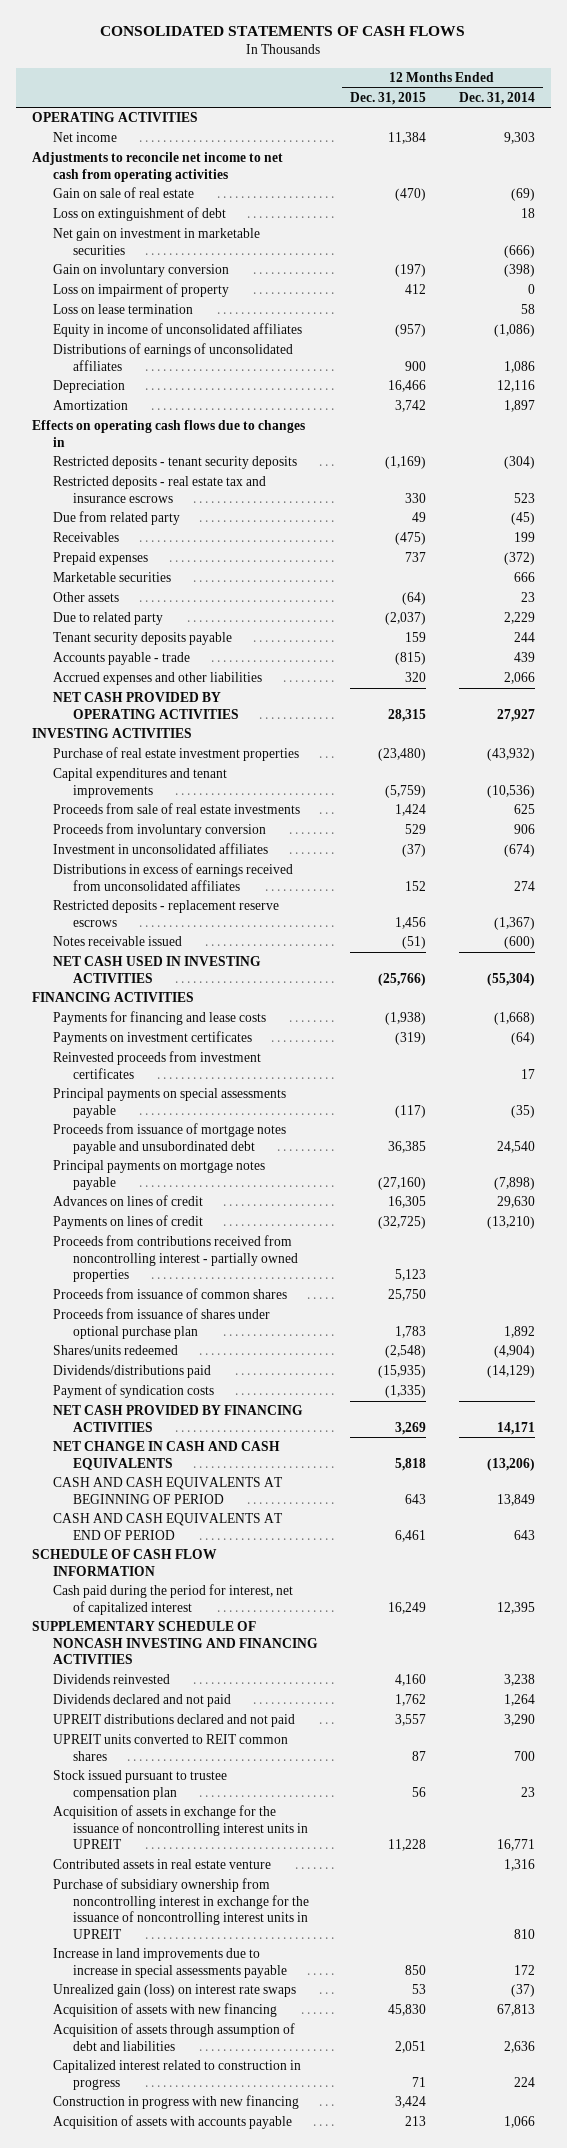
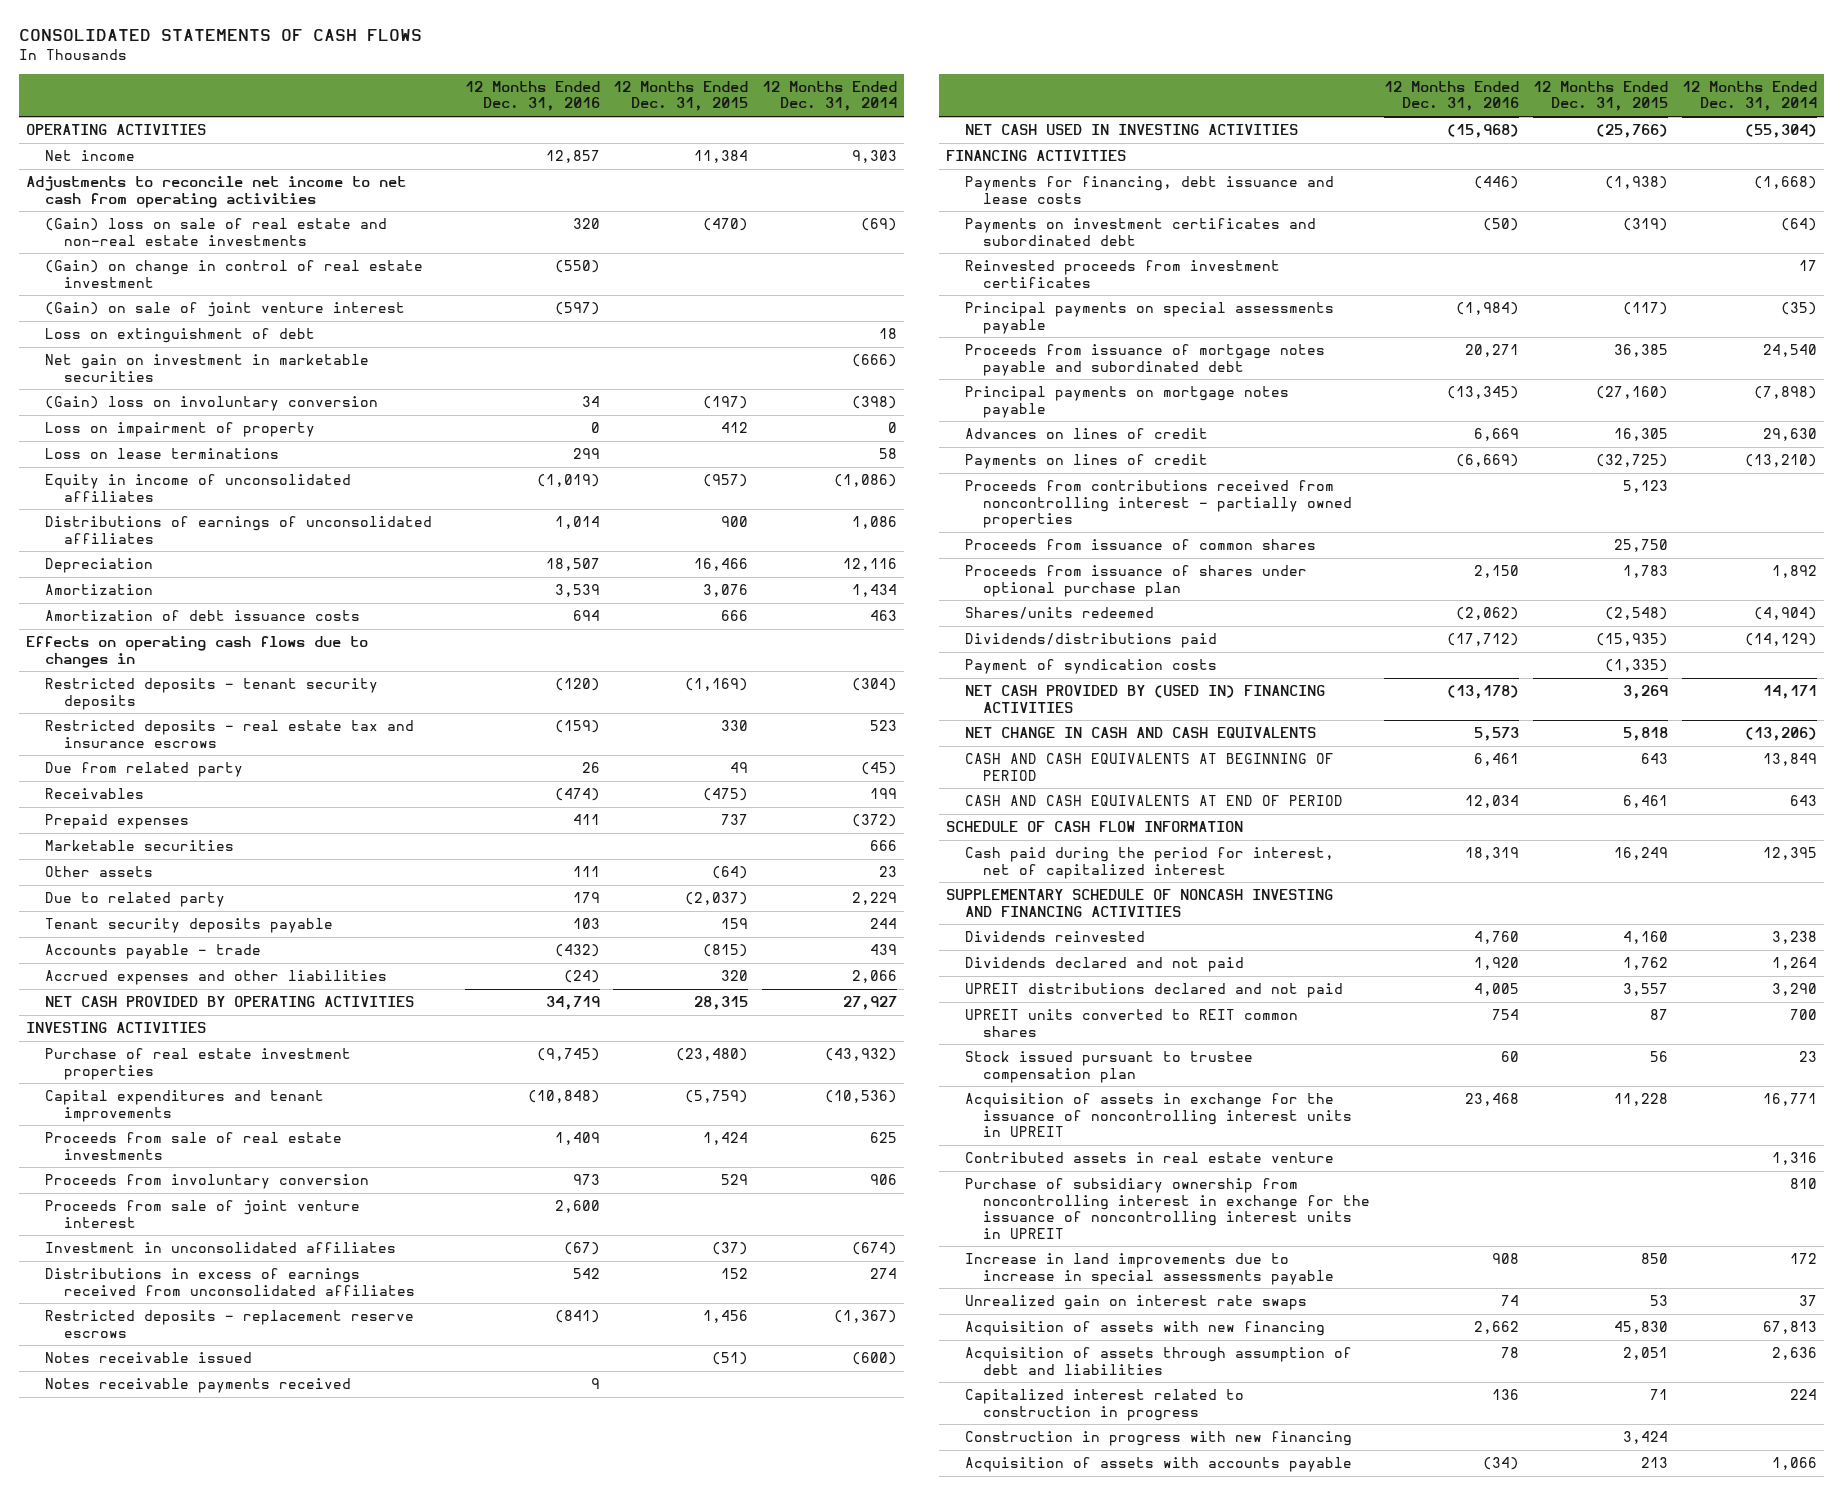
- | 12 Months Ended Dec. 31, 2015 | 12 Months Ended Dec. 31, 2014
+ | 12 Months Ended Dec. 31, 2016 | 12 Months Ended Dec. 31, 2015 | 12 Months Ended Dec. 31, 2014
- Gain on sale of real estate | (470) | (69)
+ (Gain) loss on sale of real estate and non-real estate investments | 320 | (470) | (69)
+ (Gain) on change in control of real estate investment | (550) | |
+ (Gain) on sale of joint venture interest | (597) | |
- Gain on involuntary conversion | (197) | (398)
+ (Gain) loss on involuntary conversion | 34 | (197) | (398)
- Loss on lease termination | | 58
+ Loss on lease terminations | 299 | | 58
- Amortization | 3,742 | 1,897
+ Amortization | 3,539 | 3,076 | 1,434
+ Amortization of debt issuance costs | 694 | 666 | 463
+ Proceeds from sale of joint venture interest | 2,600 | |
+ Notes receivable payments received | 9 | |
- Payments for financing and lease costs | (1,938) | (1,668)
- Payments on investment certificates | (319) | (64)
+ Payments for financing, debt issuance and lease costs | (446) | (1,938) | (1,668)
+ Payments on investment certificates and subordinated debt | (50) | (319) | (64)
- Proceeds from issuance of mortgage notes payable and unsubordinated debt | 36,385 | 24,540
+ Proceeds from issuance of mortgage notes payable and subordinated debt | 20,271 | 36,385 | 24,540
- NET CASH PROVIDED BY FINANCING ACTIVITIES | 3,269 | 14,171
+ NET CASH PROVIDED BY (USED IN) FINANCING ACTIVITIES | (13,178) | 3,269 | 14,171
- Unrealized gain (loss) on interest rate swaps | 53 | (37)
+ Unrealized gain on interest rate swaps | 74 | 53 | 37

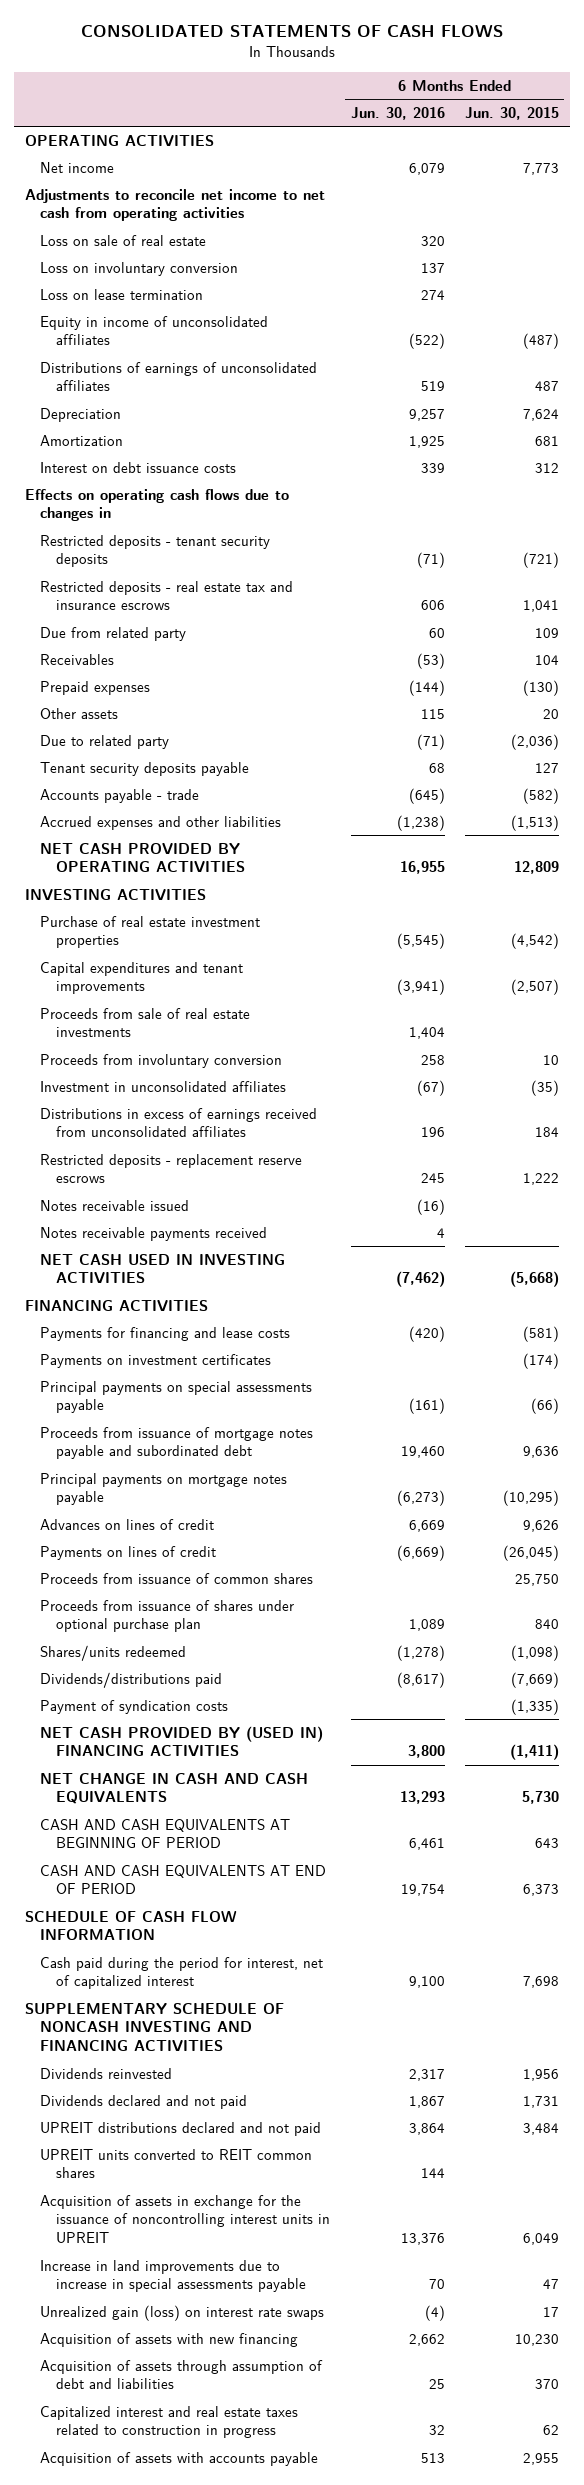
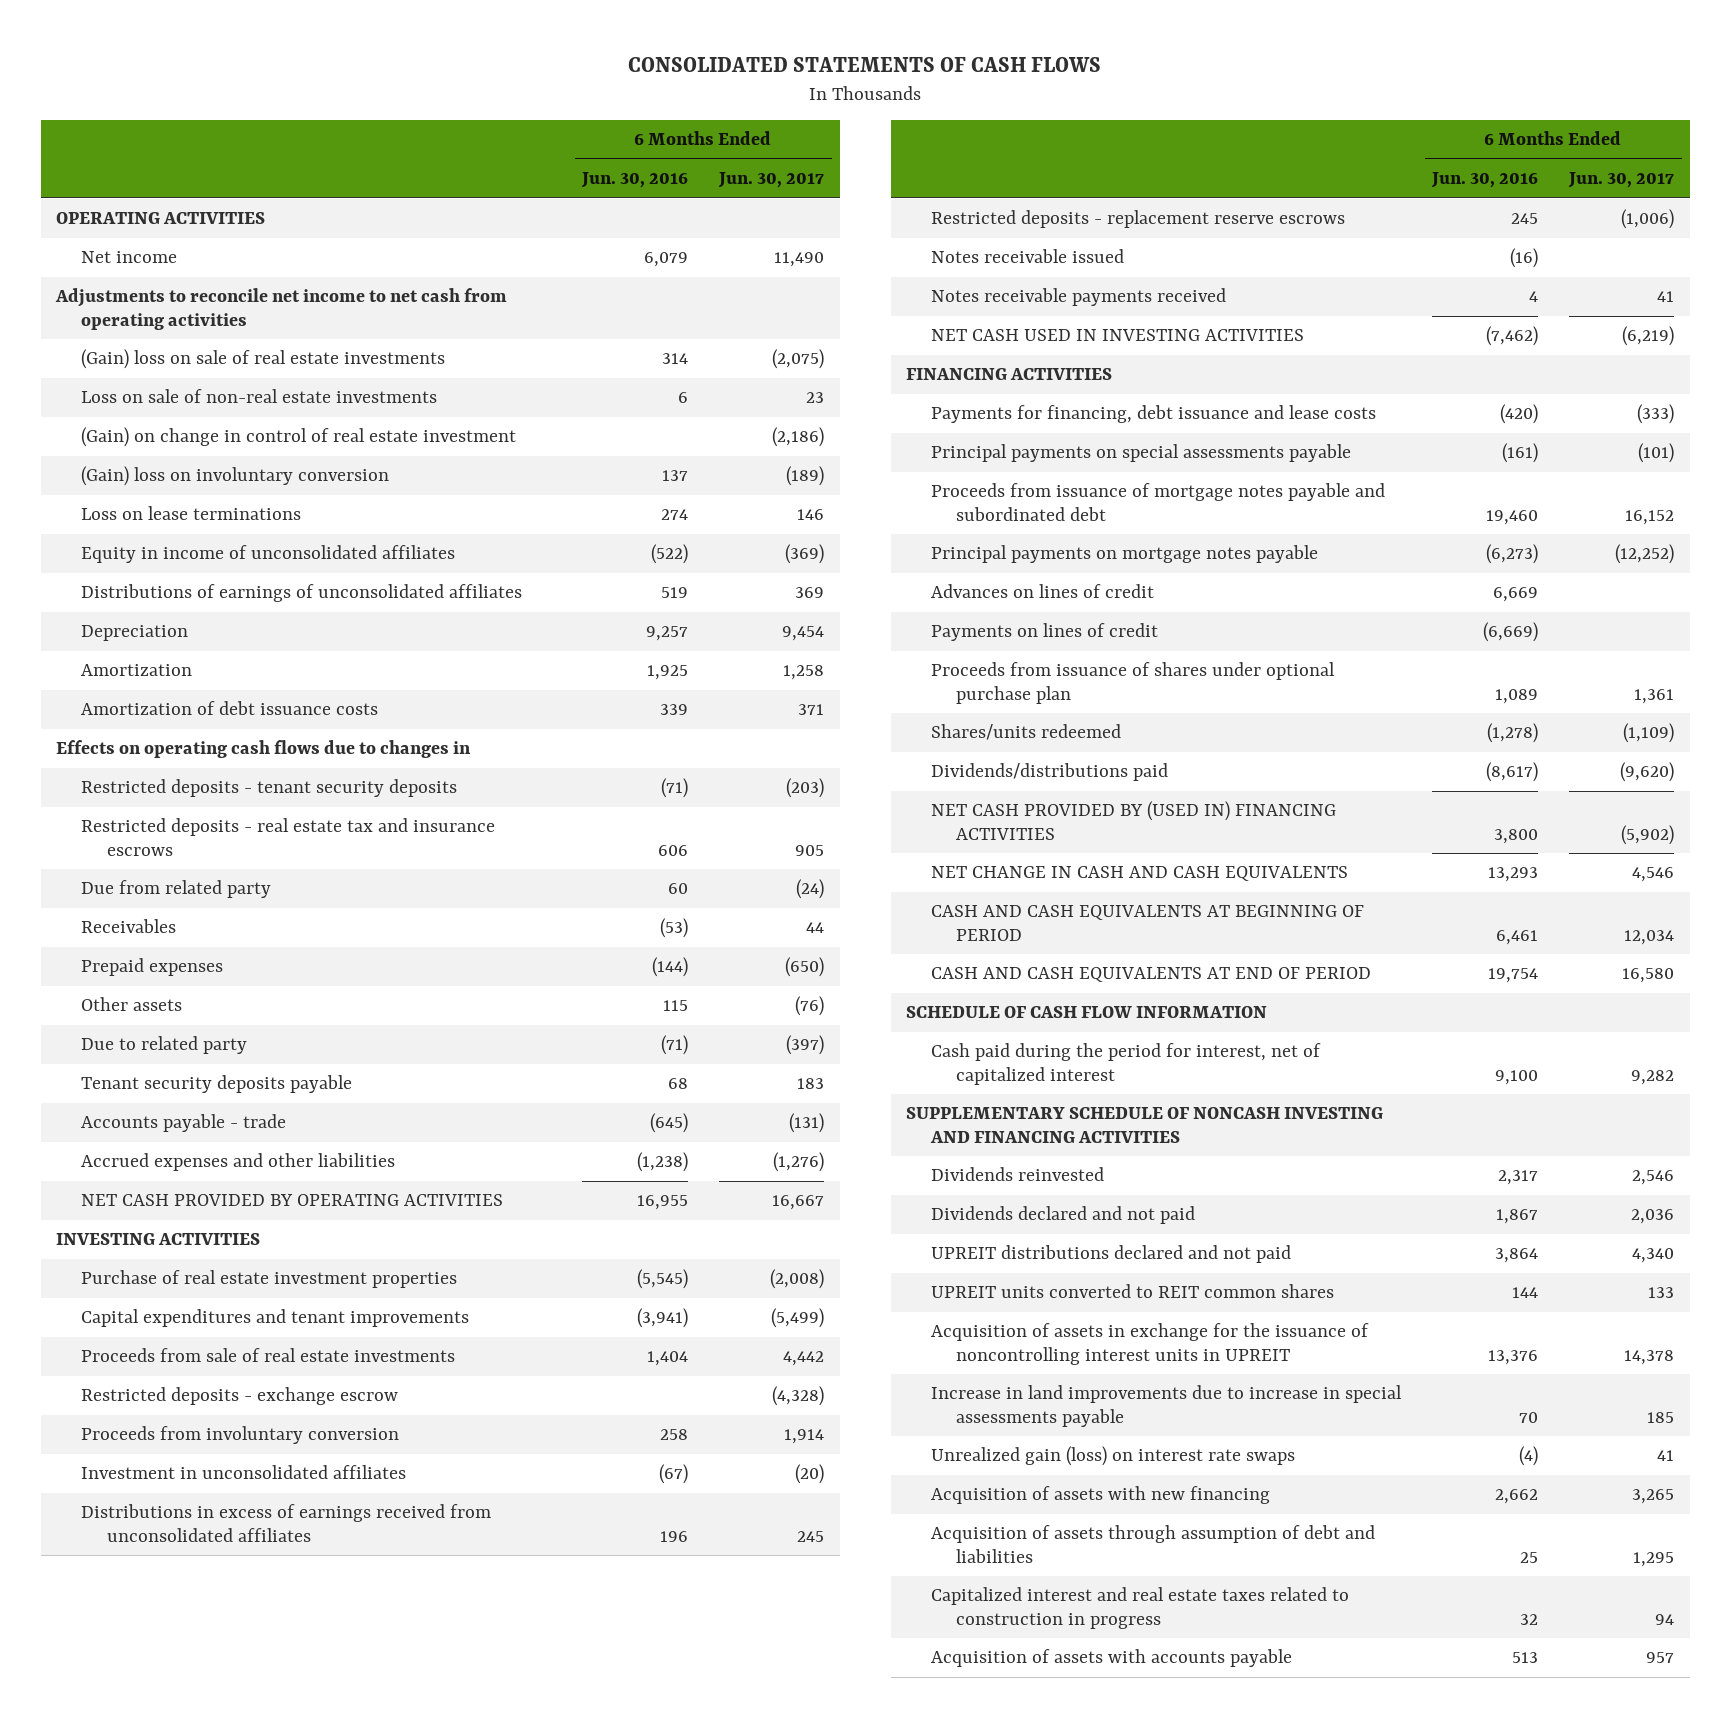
- | 6 Months Ended Jun. 30, 2016 | 6 Months Ended Jun. 30, 2015
+ | 6 Months Ended Jun. 30, 2016 | 6 Months Ended Jun. 30, 2017
- Loss on sale of real estate | 320 |
- Loss on involuntary conversion | 137 |
- Loss on lease termination | 274 |
+ (Gain) loss on sale of real estate investments | 314 | (2,075)
+ Loss on sale of non-real estate investments | 6 | 23
+ (Gain) on change in control of real estate investment | | (2,186)
+ (Gain) loss on involuntary conversion | 137 | (189)
+ Loss on lease terminations | 274 | 146
- Interest on debt issuance costs | 339 | 312
+ Amortization of debt issuance costs | 339 | 371
+ Restricted deposits - exchange escrow | | (4,328)
- Payments for financing and lease costs | (420) | (581)
- Payments on investment certificates | | (174)
+ Payments for financing, debt issuance and lease costs | (420) | (333)
- Proceeds from issuance of common shares | | 25,750
- Payment of syndication costs | | (1,335)

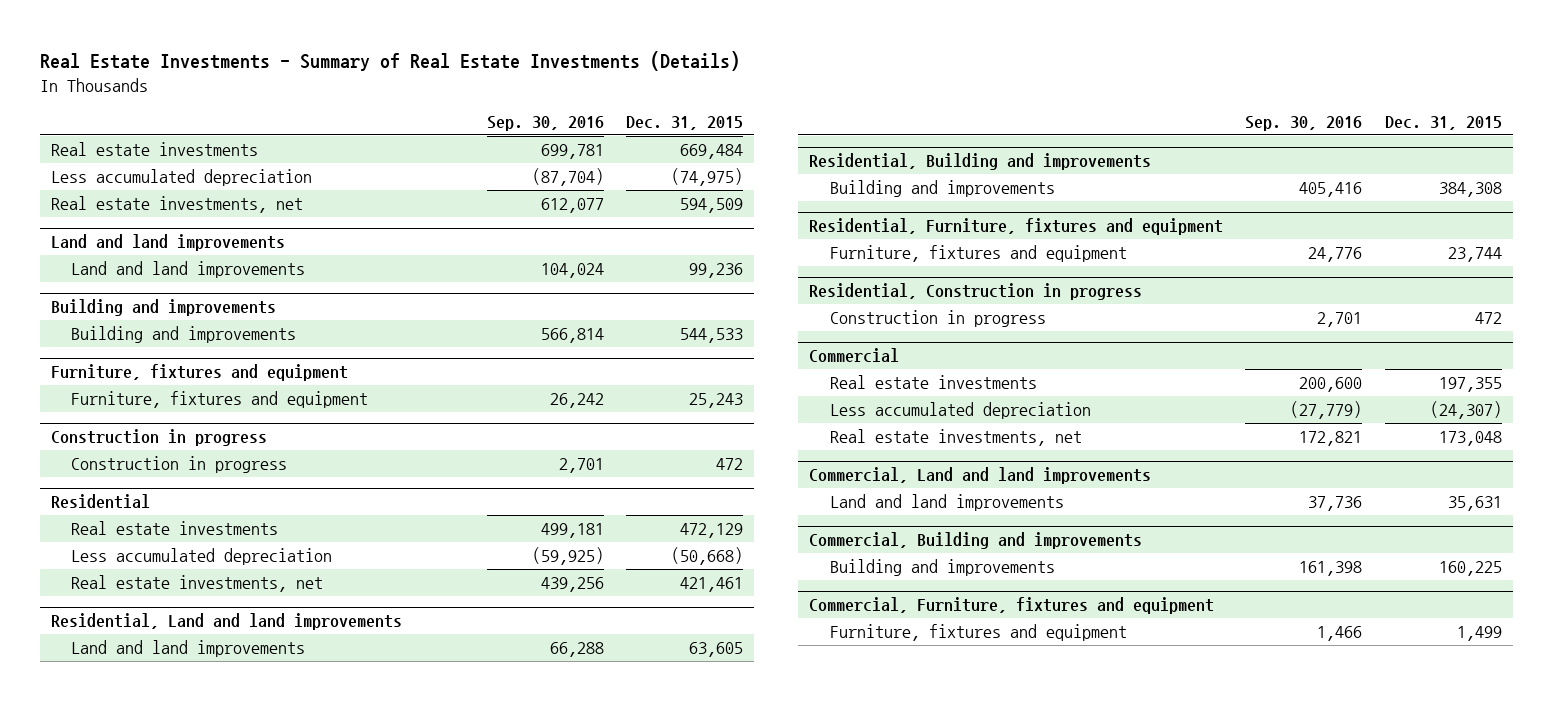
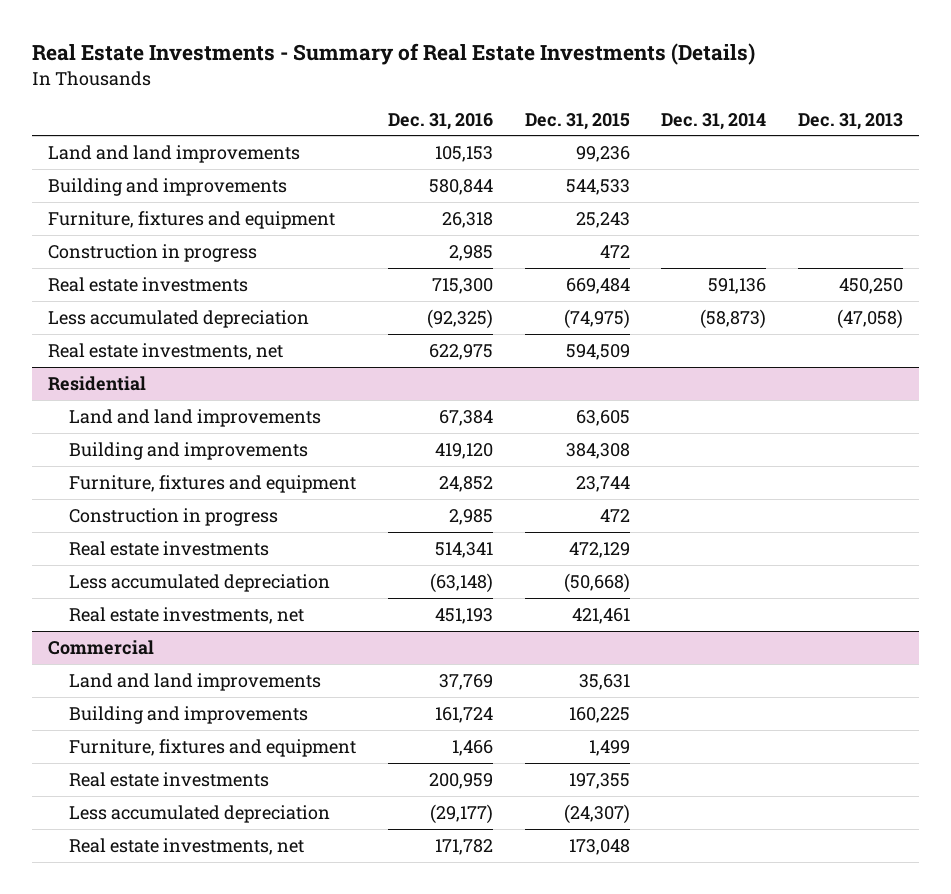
- | Sep. 30, 2016 | Dec. 31, 2015
+ | Dec. 31, 2016 | Dec. 31, 2015 | Dec. 31, 2014 | Dec. 31, 2013
- Land and land improvements
- Building and improvements
- Furniture, fixtures and equipment
- Construction in progress
moved down: Real estate investments | 715,300 | 669,484 | 591,136 | 450,250
moved down: Less accumulated depreciation | (92,325) | (74,975) | (58,873) | (47,058)
moved down: Real estate investments, net | 622,975 | 594,509 | |
- Residential, Land and land improvements
- Residential, Building and improvements
- Residential, Furniture, fixtures and equipment
- Residential, Construction in progress
@ Residential
moved down: Real estate investments | 514,341 | 472,129 | |
moved down: Less accumulated depreciation | (63,148) | (50,668) | |
moved down: Real estate investments, net | 451,193 | 421,461 | |
- Commercial, Land and land improvements
- Commercial, Building and improvements
- Commercial, Furniture, fixtures and equipment
@ Commercial
moved down: Real estate investments | 200,959 | 197,355 | |
moved down: Less accumulated depreciation | (29,177) | (24,307) | |
moved down: Real estate investments, net | 171,782 | 173,048 | |

